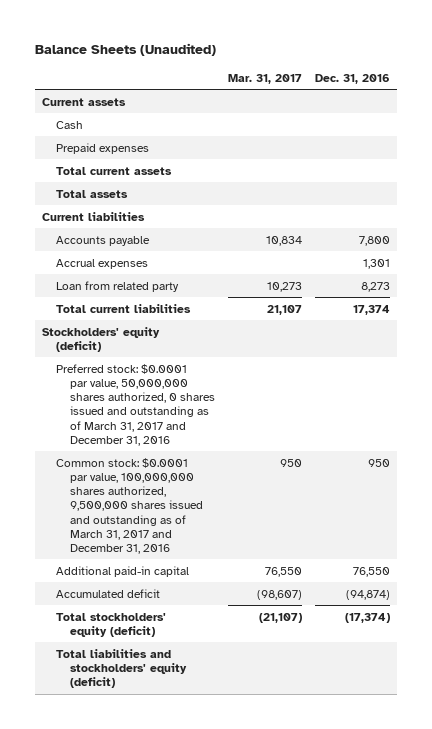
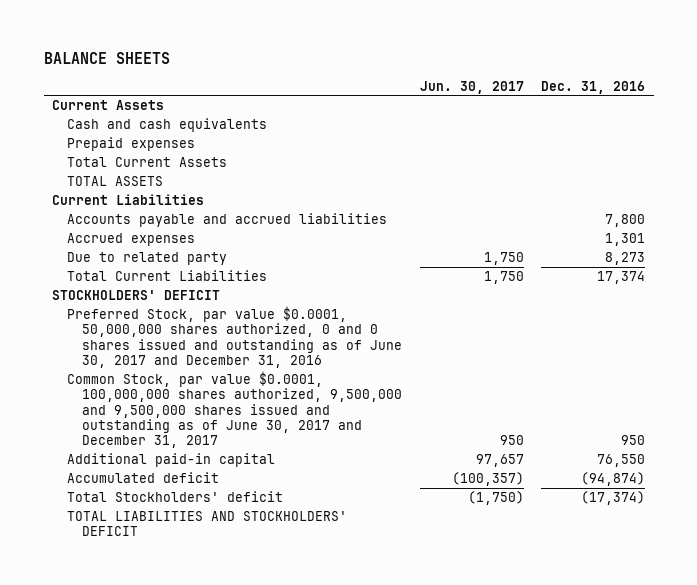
- Balance Sheets (Unaudited)
+ BALANCE SHEETS
- | Mar. 31, 2017 | Dec. 31, 2016
+ | Jun. 30, 2017 | Dec. 31, 2016
- Current assets
- Cash
+ Current Assets
+ Cash and cash equivalents
- Total current assets
- Total assets
- Current liabilities
- Accounts payable | 10,834 | 7,800
- Accrual expenses | | 1,301
- Loan from related party | 10,273 | 8,273
- Total current liabilities | 21,107 | 17,374
- Stockholders' equity (deficit)
- Preferred stock: $0.0001 par value, 50,000,000 shares authorized, 0 shares issued and outstanding as of March 31, 2017 and December 31, 2016
- Common stock: $0.0001 par value, 100,000,000 shares authorized, 9,500,000 shares issued and outstanding as of March 31, 2017 and December 31, 2016 | 950 | 950
+ Total Current Assets
+ TOTAL ASSETS
+ Current Liabilities
+ Accounts payable and accrued liabilities | | 7,800
+ Accrued expenses | | 1,301
+ Due to related party | 1,750 | 8,273
+ Total Current Liabilities | 1,750 | 17,374
+ STOCKHOLDERS' DEFICIT
+ Preferred Stock, par value $0.0001, 50,000,000 shares authorized, 0 and 0 shares issued and outstanding as of June 30, 2017 and December 31, 2016
+ Common Stock, par value $0.0001, 100,000,000 shares authorized, 9,500,000 and 9,500,000 shares issued and outstanding as of June 30, 2017 and December 31, 2017 | 950 | 950
- Total stockholders' equity (deficit) | (21,107) | (17,374)
- Total liabilities and stockholders' equity (deficit)
+ Total Stockholders' deficit | (1,750) | (17,374)
+ TOTAL LIABILITIES AND STOCKHOLDERS' DEFICIT

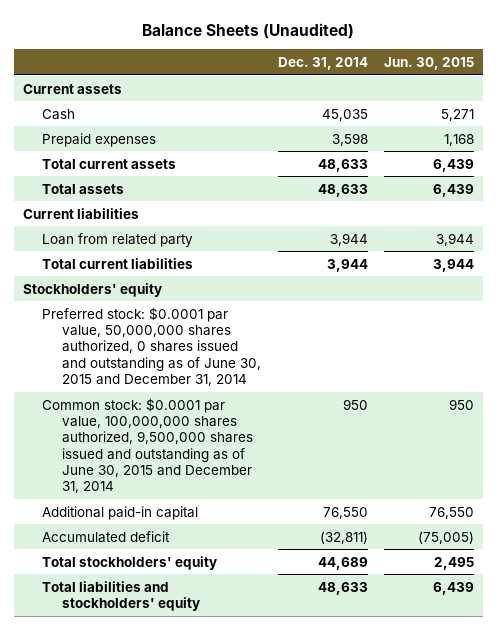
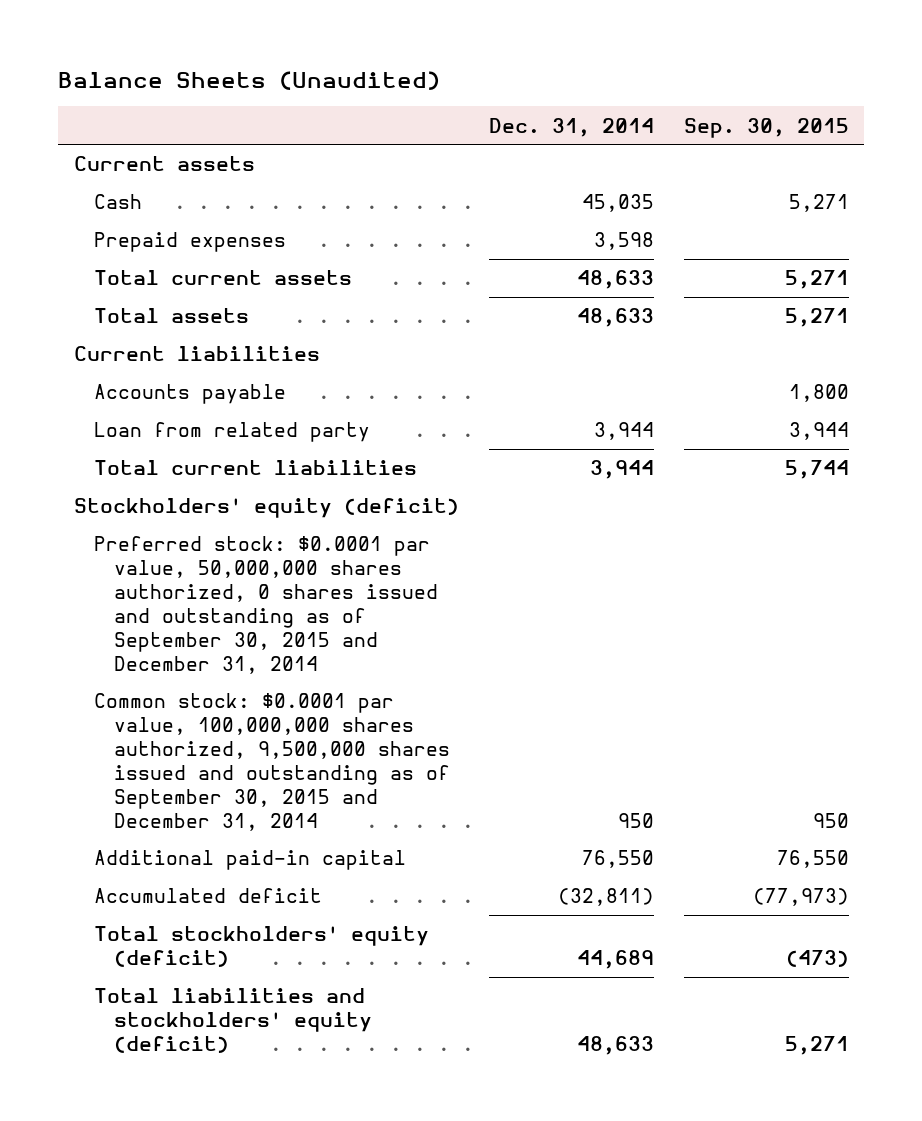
- | Dec. 31, 2014 | Jun. 30, 2015
+ | Dec. 31, 2014 | Sep. 30, 2015
+ Accounts payable | | 1,800
- Stockholders' equity
- Preferred stock: $0.0001 par value, 50,000,000 shares authorized, 0 shares issued and outstanding as of June 30, 2015 and December 31, 2014
- Common stock: $0.0001 par value, 100,000,000 shares authorized, 9,500,000 shares issued and outstanding as of June 30, 2015 and December 31, 2014 | 950 | 950
+ Stockholders' equity (deficit)
+ Preferred stock: $0.0001 par value, 50,000,000 shares authorized, 0 shares issued and outstanding as of September 30, 2015 and December 31, 2014
+ Common stock: $0.0001 par value, 100,000,000 shares authorized, 9,500,000 shares issued and outstanding as of September 30, 2015 and December 31, 2014 | 950 | 950
- Total stockholders' equity | 44,689 | 2,495
- Total liabilities and stockholders' equity | 48,633 | 6,439
+ Total stockholders' equity (deficit) | 44,689 | (473)
+ Total liabilities and stockholders' equity (deficit) | 48,633 | 5,271

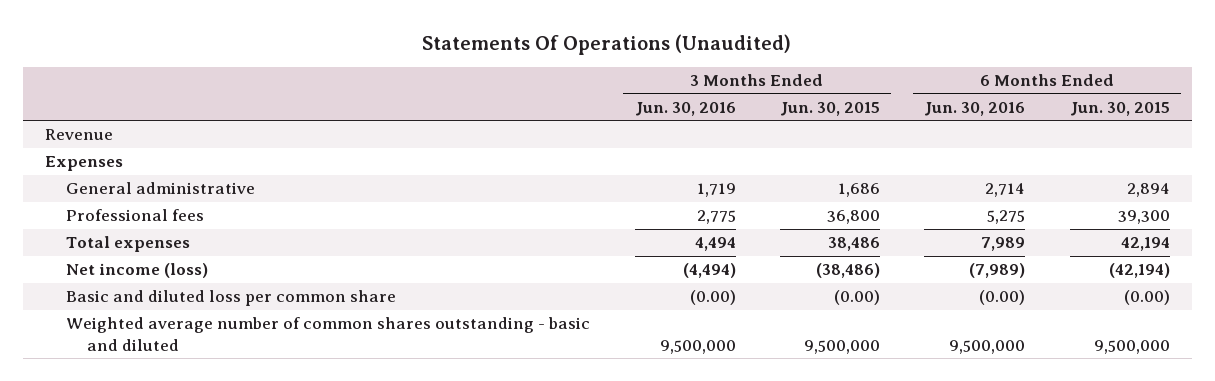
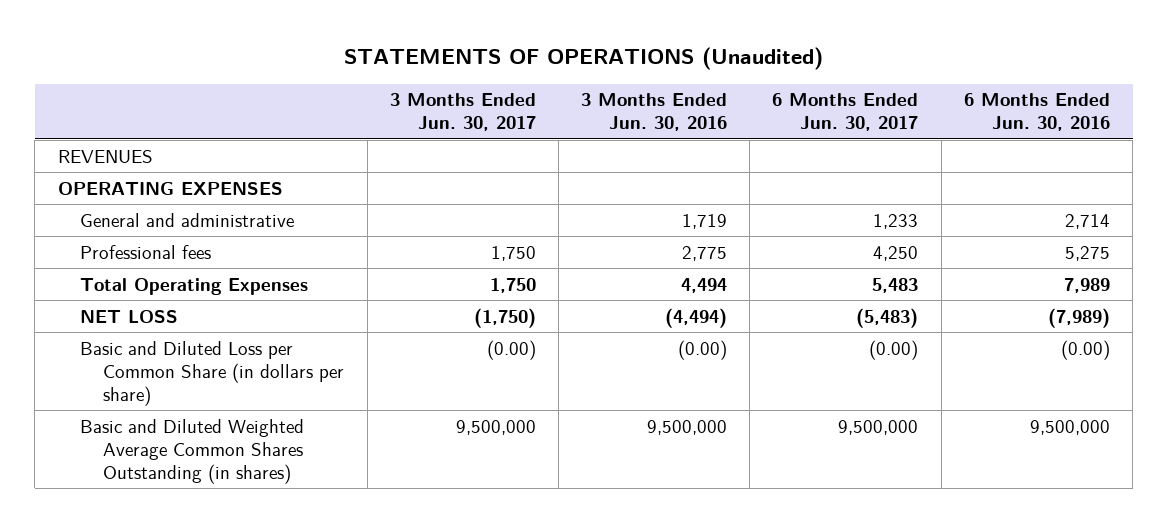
- Statements Of Operations (Unaudited)
+ STATEMENTS OF OPERATIONS (Unaudited)
- | 3 Months Ended Jun. 30, 2016 | 3 Months Ended Jun. 30, 2015 | 6 Months Ended Jun. 30, 2016 | 6 Months Ended Jun. 30, 2015
+ | 3 Months Ended Jun. 30, 2017 | 3 Months Ended Jun. 30, 2016 | 6 Months Ended Jun. 30, 2017 | 6 Months Ended Jun. 30, 2016
- Revenue
- Expenses
- General administrative | 1,719 | 1,686 | 2,714 | 2,894
+ REVENUES
+ OPERATING EXPENSES
+ General and administrative | | 1,719 | 1,233 | 2,714
- Total expenses | 4,494 | 38,486 | 7,989 | 42,194
- Net income (loss) | (4,494) | (38,486) | (7,989) | (42,194)
- Basic and diluted loss per common share | (0.00) | (0.00) | (0.00) | (0.00)
- Weighted average number of common shares outstanding - basic and diluted | 9,500,000 | 9,500,000 | 9,500,000 | 9,500,000
+ Total Operating Expenses | 1,750 | 4,494 | 5,483 | 7,989
+ NET LOSS | (1,750) | (4,494) | (5,483) | (7,989)
+ Basic and Diluted Loss per Common Share (in dollars per share) | (0.00) | (0.00) | (0.00) | (0.00)
+ Basic and Diluted Weighted Average Common Shares Outstanding (in shares) | 9,500,000 | 9,500,000 | 9,500,000 | 9,500,000

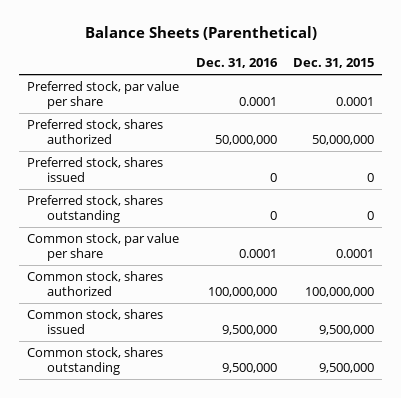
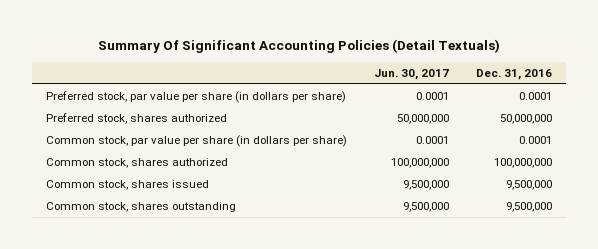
- Balance Sheets (Parenthetical)
+ Summary Of Significant Accounting Policies (Detail Textuals)
- | Dec. 31, 2016 | Dec. 31, 2015
+ | Jun. 30, 2017 | Dec. 31, 2016
- Preferred stock, par value per share | 0.0001 | 0.0001
+ Preferred stock, par value per share (in dollars per share) | 0.0001 | 0.0001
- Preferred stock, shares issued | 0 | 0
- Preferred stock, shares outstanding | 0 | 0
- Common stock, par value per share | 0.0001 | 0.0001
+ Common stock, par value per share (in dollars per share) | 0.0001 | 0.0001

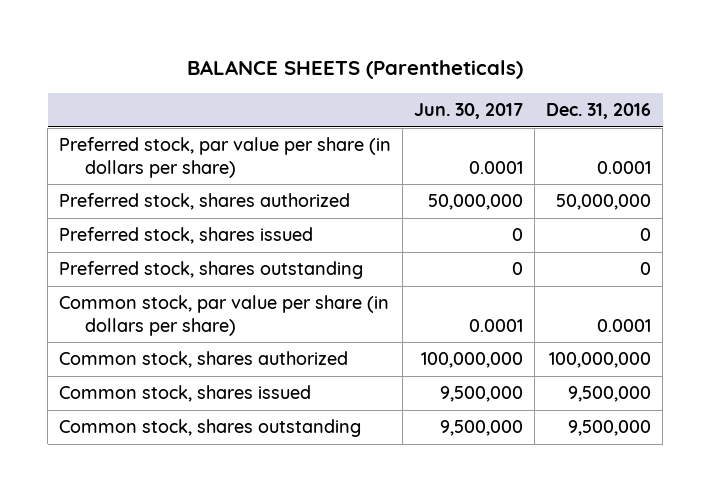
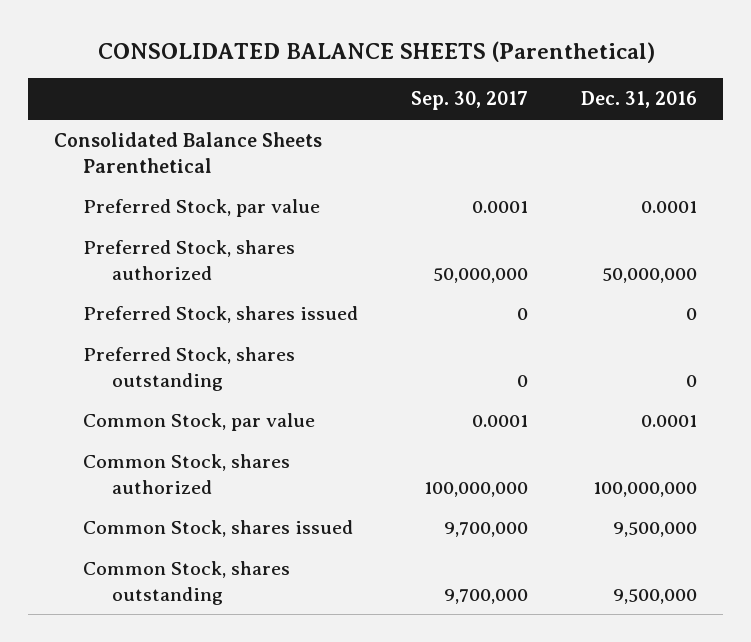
- BALANCE SHEETS (Parentheticals)
+ CONSOLIDATED BALANCE SHEETS (Parenthetical)
- | Jun. 30, 2017 | Dec. 31, 2016
+ | Sep. 30, 2017 | Dec. 31, 2016
- Preferred stock, par value per share (in dollars per share) | 0.0001 | 0.0001
- Preferred stock, shares authorized | 50,000,000 | 50,000,000
- Preferred stock, shares issued | 0 | 0
- Preferred stock, shares outstanding | 0 | 0
- Common stock, par value per share (in dollars per share) | 0.0001 | 0.0001
- Common stock, shares authorized | 100,000,000 | 100,000,000
- Common stock, shares issued | 9,500,000 | 9,500,000
- Common stock, shares outstanding | 9,500,000 | 9,500,000
+ Consolidated Balance Sheets Parenthetical
+ Preferred Stock, par value | 0.0001 | 0.0001
+ Preferred Stock, shares authorized | 50,000,000 | 50,000,000
+ Preferred Stock, shares issued | 0 | 0
+ Preferred Stock, shares outstanding | 0 | 0
+ Common Stock, par value | 0.0001 | 0.0001
+ Common Stock, shares authorized | 100,000,000 | 100,000,000
+ Common Stock, shares issued | 9,700,000 | 9,500,000
+ Common Stock, shares outstanding | 9,700,000 | 9,500,000

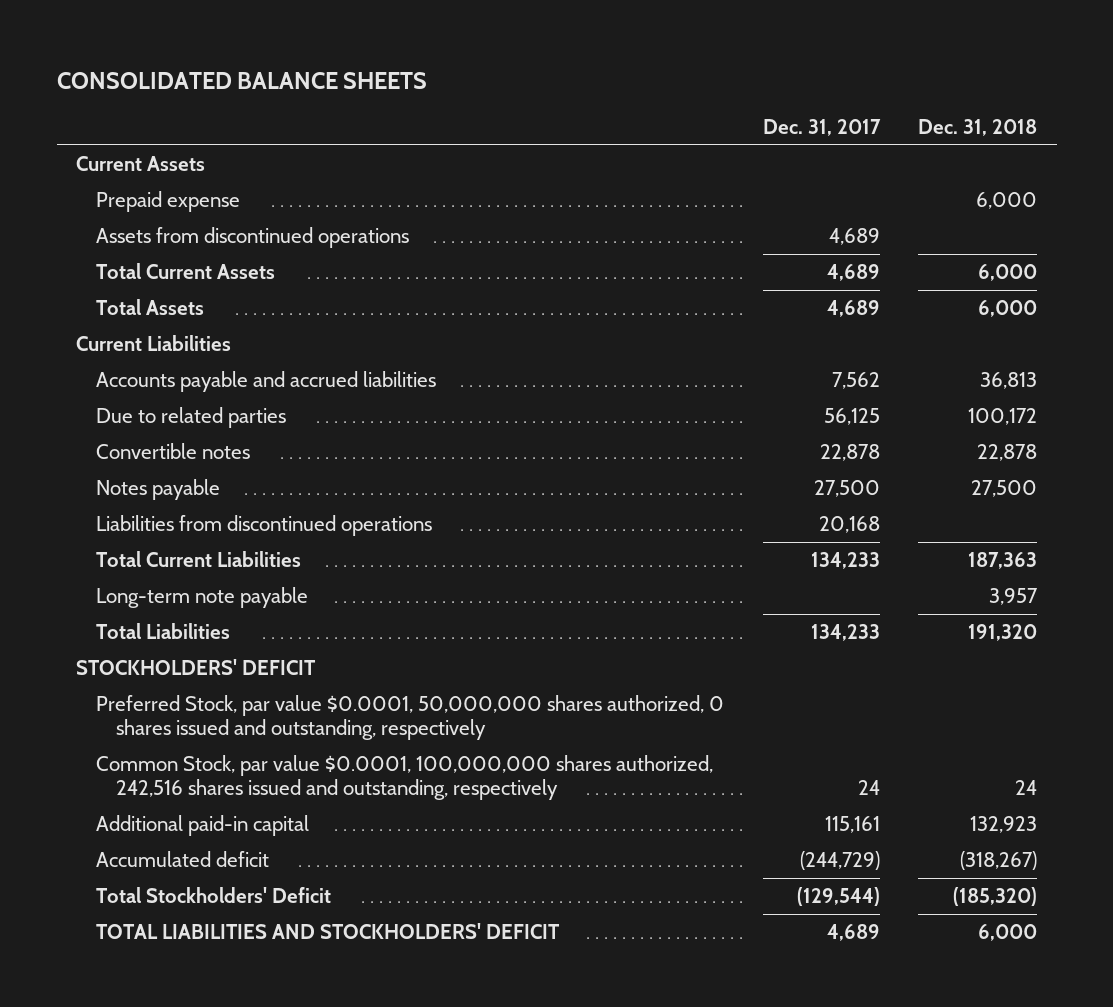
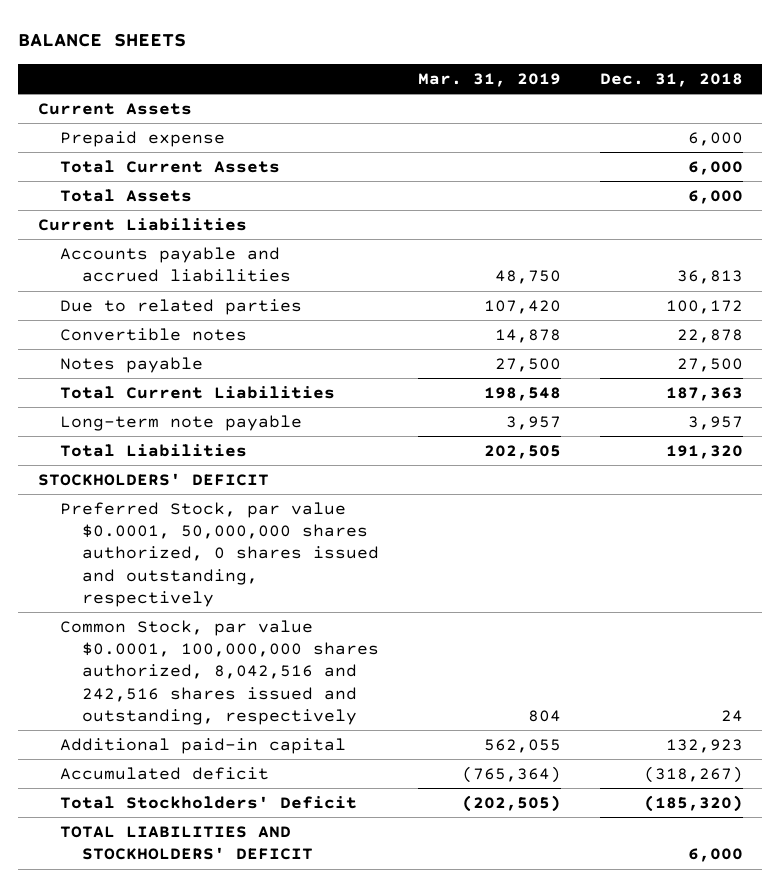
- CONSOLIDATED BALANCE SHEETS
+ BALANCE SHEETS
- | Dec. 31, 2017 | Dec. 31, 2018
+ | Mar. 31, 2019 | Dec. 31, 2018
- Assets from discontinued operations | 4,689 |
- Liabilities from discontinued operations | 20,168 |
- Common Stock, par value $0.0001, 100,000,000 shares authorized, 242,516 shares issued and outstanding, respectively | 24 | 24
+ Common Stock, par value $0.0001, 100,000,000 shares authorized, 8,042,516 and 242,516 shares issued and outstanding, respectively | 804 | 24

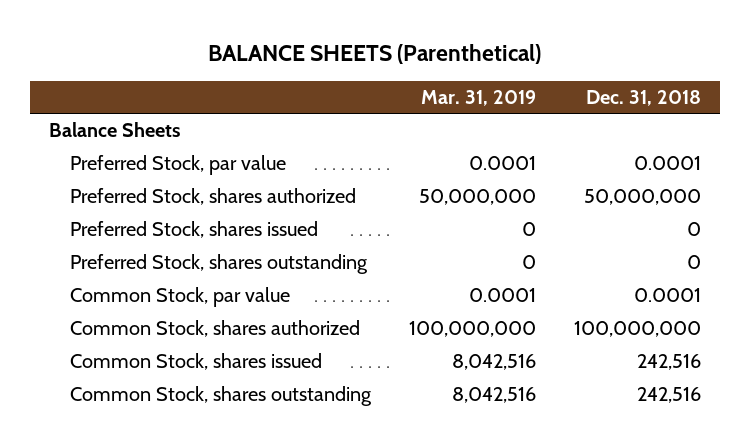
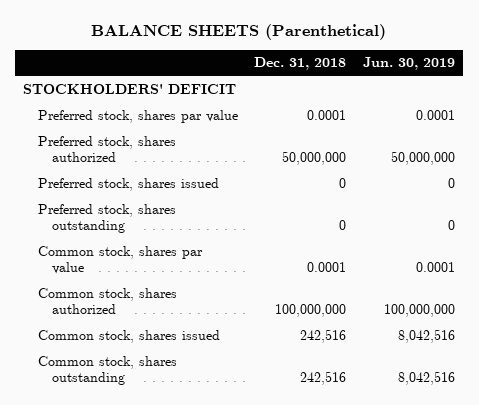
- | Mar. 31, 2019 | Dec. 31, 2018
+ | Dec. 31, 2018 | Jun. 30, 2019
- Balance Sheets
- Preferred Stock, par value | 0.0001 | 0.0001
- Preferred Stock, shares authorized | 50,000,000 | 50,000,000
- Preferred Stock, shares issued | 0 | 0
- Preferred Stock, shares outstanding | 0 | 0
- Common Stock, par value | 0.0001 | 0.0001
- Common Stock, shares authorized | 100,000,000 | 100,000,000
- Common Stock, shares issued | 8,042,516 | 242,516
- Common Stock, shares outstanding | 8,042,516 | 242,516
+ STOCKHOLDERS' DEFICIT
+ Preferred stock, shares par value | 0.0001 | 0.0001
+ Preferred stock, shares authorized | 50,000,000 | 50,000,000
+ Preferred stock, shares issued | 0 | 0
+ Preferred stock, shares outstanding | 0 | 0
+ Common stock, shares par value | 0.0001 | 0.0001
+ Common stock, shares authorized | 100,000,000 | 100,000,000
+ Common stock, shares issued | 242,516 | 8,042,516
+ Common stock, shares outstanding | 242,516 | 8,042,516

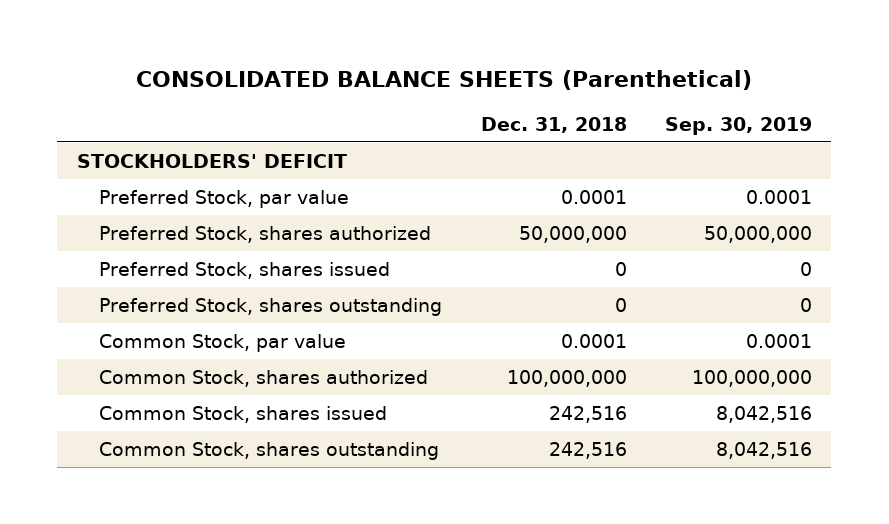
- BALANCE SHEETS (Parenthetical)
+ CONSOLIDATED BALANCE SHEETS (Parenthetical)
- | Dec. 31, 2018 | Jun. 30, 2019
+ | Dec. 31, 2018 | Sep. 30, 2019
- Preferred stock, shares par value | 0.0001 | 0.0001
- Preferred stock, shares authorized | 50,000,000 | 50,000,000
- Preferred stock, shares issued | 0 | 0
- Preferred stock, shares outstanding | 0 | 0
- Common stock, shares par value | 0.0001 | 0.0001
- Common stock, shares authorized | 100,000,000 | 100,000,000
- Common stock, shares issued | 242,516 | 8,042,516
- Common stock, shares outstanding | 242,516 | 8,042,516
+ Preferred Stock, par value | 0.0001 | 0.0001
+ Preferred Stock, shares authorized | 50,000,000 | 50,000,000
+ Preferred Stock, shares issued | 0 | 0
+ Preferred Stock, shares outstanding | 0 | 0
+ Common Stock, par value | 0.0001 | 0.0001
+ Common Stock, shares authorized | 100,000,000 | 100,000,000
+ Common Stock, shares issued | 242,516 | 8,042,516
+ Common Stock, shares outstanding | 242,516 | 8,042,516

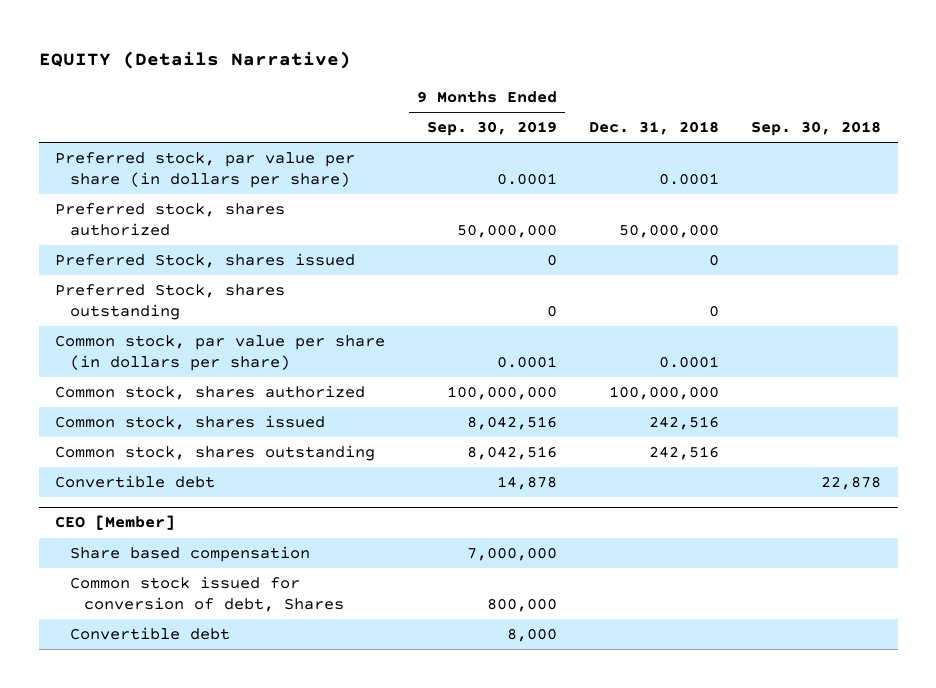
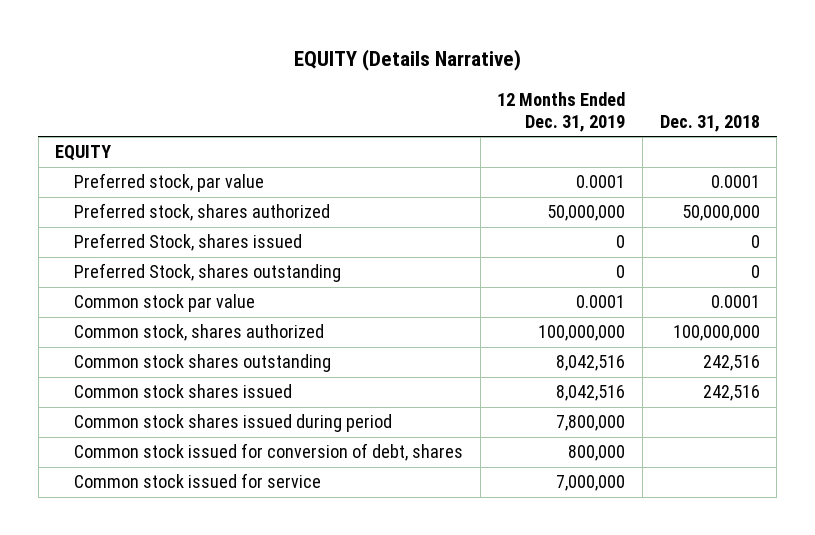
- | 9 Months Ended Sep. 30, 2019 | Dec. 31, 2018 | Sep. 30, 2018
+ | 12 Months Ended Dec. 31, 2019 | Dec. 31, 2018
- Preferred stock, par value per share (in dollars per share) | 0.0001 | 0.0001 |
+ EQUITY
+ Preferred stock, par value | 0.0001 | 0.0001
- Common stock, par value per share (in dollars per share) | 0.0001 | 0.0001 |
+ Common stock par value | 0.0001 | 0.0001
- Common stock, shares issued | 8,042,516 | 242,516 |
- Common stock, shares outstanding | 8,042,516 | 242,516 |
- Convertible debt | 14,878 | | 22,878
- CEO [Member]
- Share based compensation | 7,000,000 | |
- Common stock issued for conversion of debt, Shares | 800,000 | |
- Convertible debt | 8,000 | |
+ Common stock shares outstanding | 8,042,516 | 242,516
+ Common stock shares issued | 8,042,516 | 242,516
+ Common stock shares issued during period | 7,800,000 |
+ Common stock issued for conversion of debt, shares | 800,000 |
+ Common stock issued for service | 7,000,000 |

